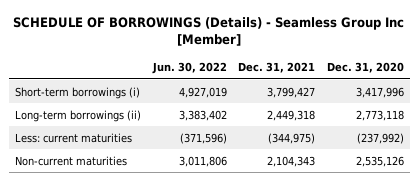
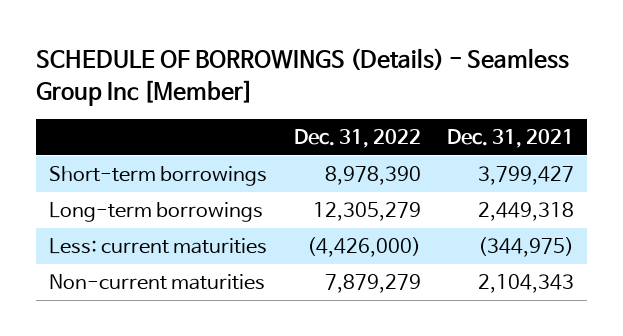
- | Jun. 30, 2022 | Dec. 31, 2021 | Dec. 31, 2020
+ | Dec. 31, 2022 | Dec. 31, 2021
- Short-term borrowings (i) | 4,927,019 | 3,799,427 | 3,417,996
- Long-term borrowings (ii) | 3,383,402 | 2,449,318 | 2,773,118
+ Short-term borrowings | 8,978,390 | 3,799,427
+ Long-term borrowings | 12,305,279 | 2,449,318

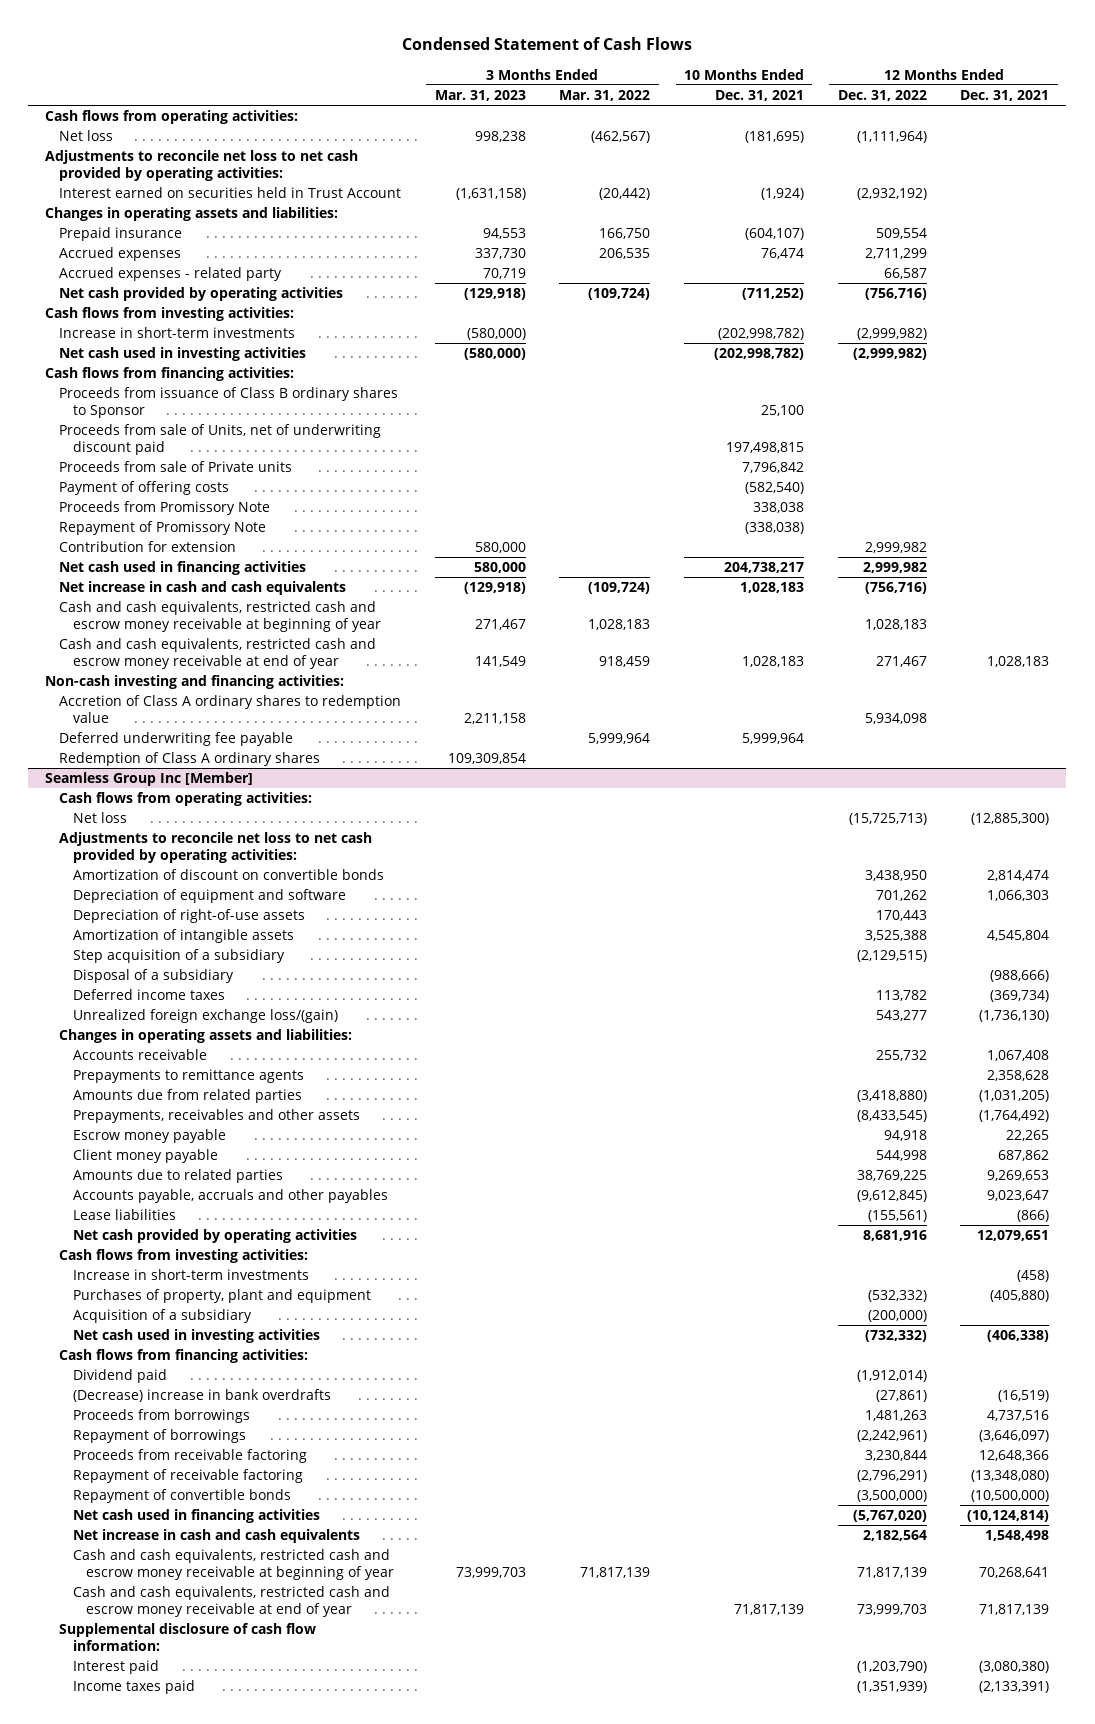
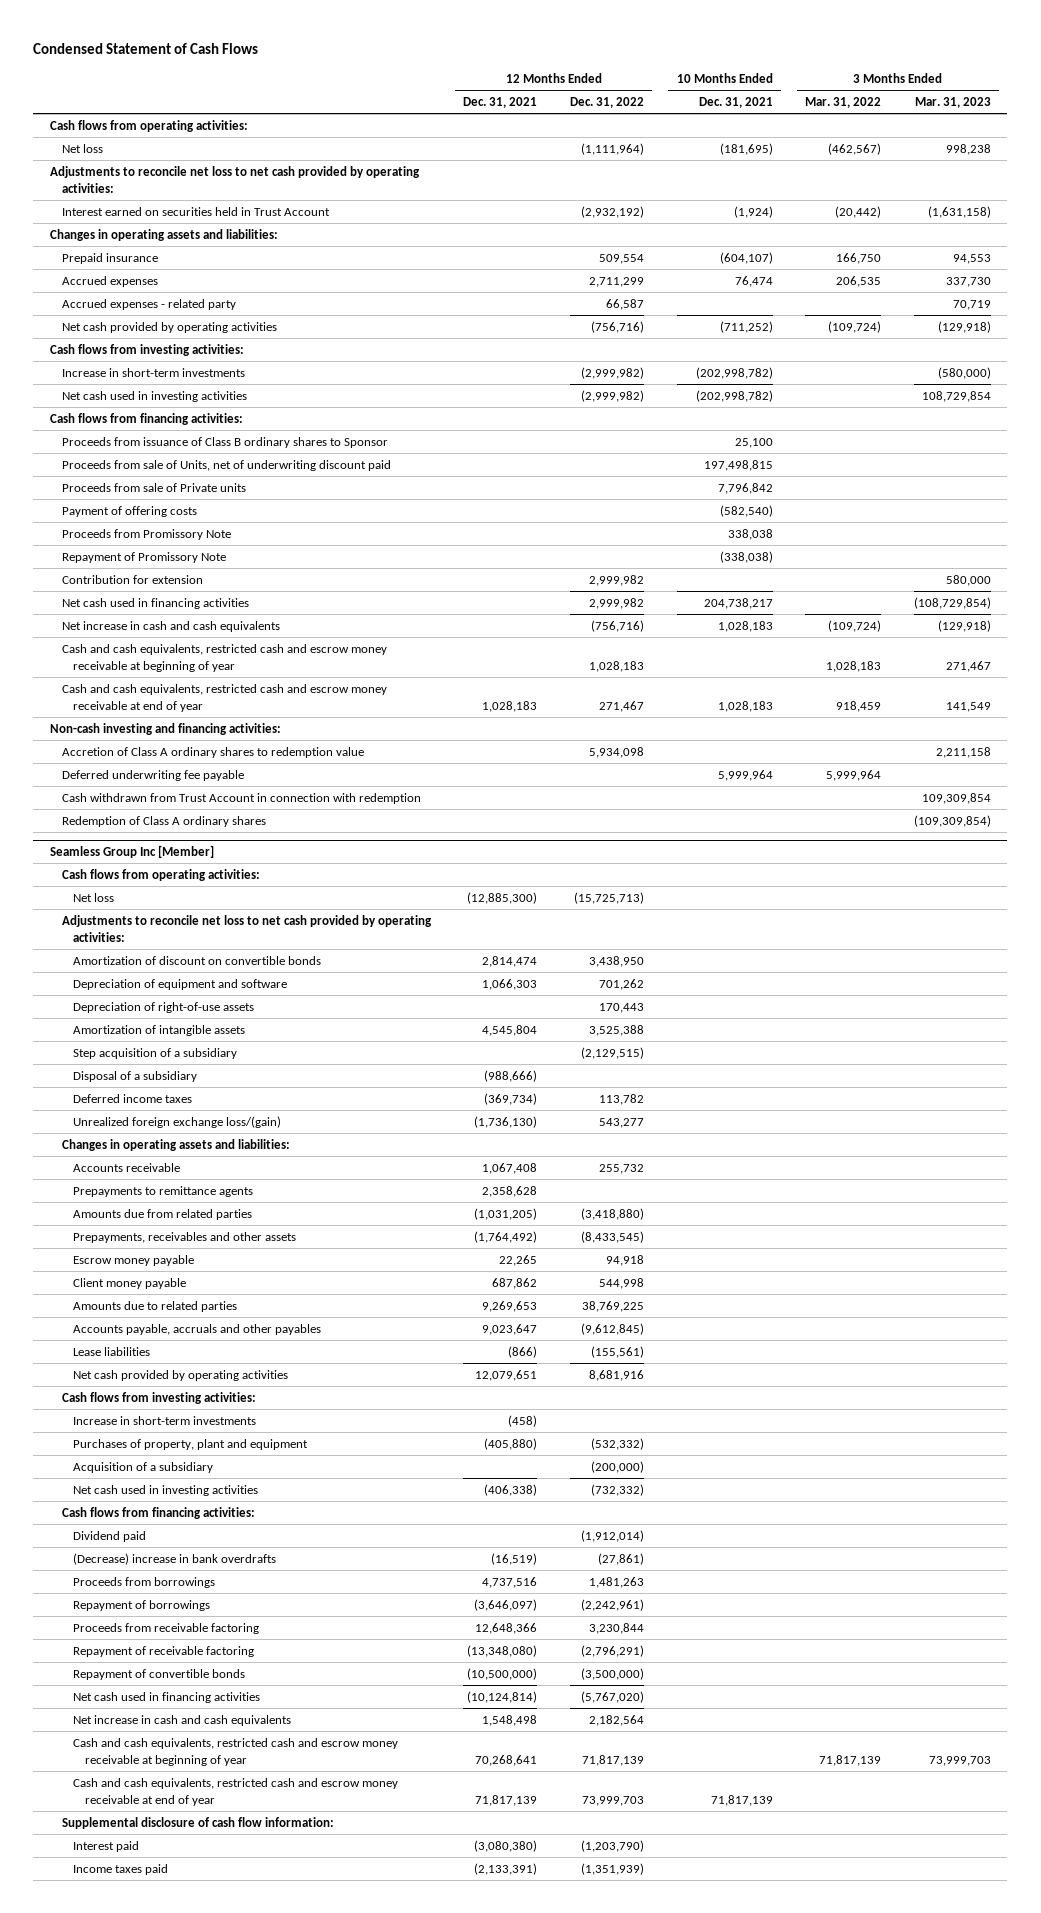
- | 3 Months Ended Mar. 31, 2023 | 3 Months Ended Mar. 31, 2022 | 10 Months Ended Dec. 31, 2021 | 12 Months Ended Dec. 31, 2022 | 12 Months Ended Dec. 31, 2021
+ | 12 Months Ended Dec. 31, 2021 | 12 Months Ended Dec. 31, 2022 | 10 Months Ended Dec. 31, 2021 | 3 Months Ended Mar. 31, 2022 | 3 Months Ended Mar. 31, 2023
- Net cash used in investing activities | (580,000) | | (202,998,782) | (2,999,982) |
+ Net cash used in investing activities | | (2,999,982) | (202,998,782) | | 108,729,854
- Net cash used in financing activities | 580,000 | | 204,738,217 | 2,999,982 |
+ Net cash used in financing activities | | 2,999,982 | 204,738,217 | | (108,729,854)
- Redemption of Class A ordinary shares | 109,309,854 | | | |
+ Cash withdrawn from Trust Account in connection with redemption | | | | | 109,309,854
+ Redemption of Class A ordinary shares | | | | | (109,309,854)

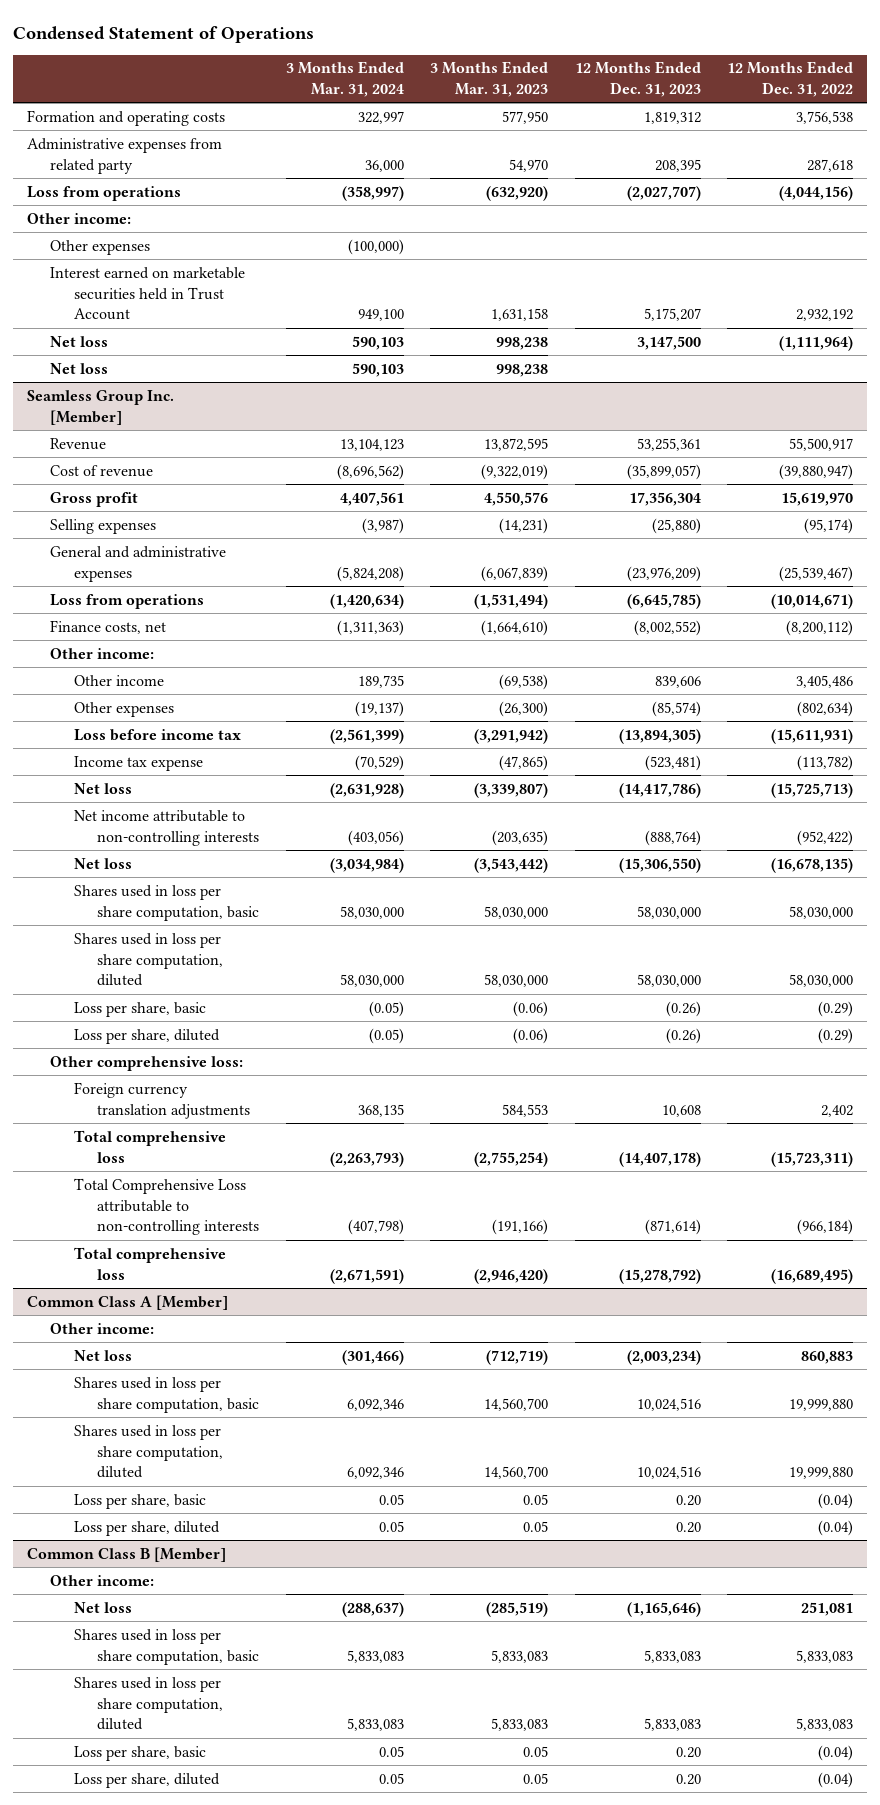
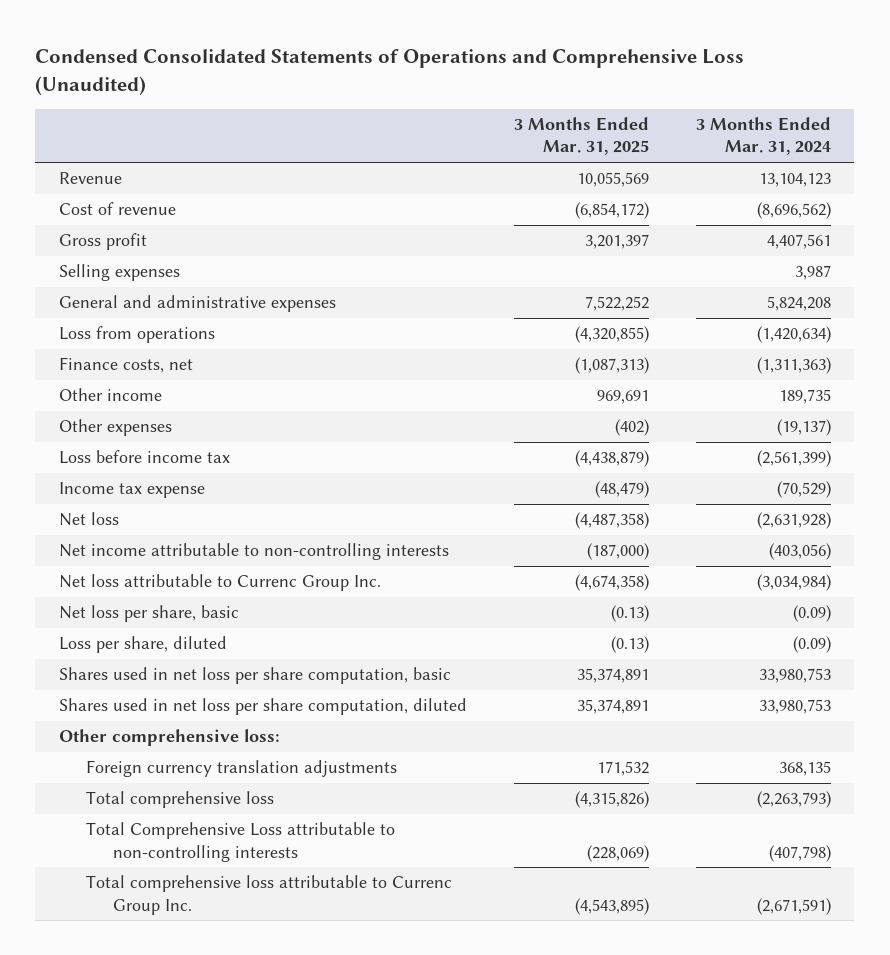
- Condensed Statement of Operations
+ Condensed Consolidated Statements of Operations and Comprehensive Loss (Unaudited)
- | 3 Months Ended Mar. 31, 2024 | 3 Months Ended Mar. 31, 2023 | 12 Months Ended Dec. 31, 2023 | 12 Months Ended Dec. 31, 2022
+ | 3 Months Ended Mar. 31, 2025 | 3 Months Ended Mar. 31, 2024
- Formation and operating costs | 322,997 | 577,950 | 1,819,312 | 3,756,538
- Administrative expenses from related party | 36,000 | 54,970 | 208,395 | 287,618
- Loss from operations | (358,997) | (632,920) | (2,027,707) | (4,044,156)
- Other income:
- Other expenses | (100,000) | | |
- Interest earned on marketable securities held in Trust Account | 949,100 | 1,631,158 | 5,175,207 | 2,932,192
- Net loss | 590,103 | 998,238 | 3,147,500 | (1,111,964)
- Net loss | 590,103 | 998,238 | |
- Seamless Group Inc. [Member]
- Selling expenses | (3,987) | (14,231) | (25,880) | (95,174)
- General and administrative expenses | (5,824,208) | (6,067,839) | (23,976,209) | (25,539,467)
+ Selling expenses | | 3,987
+ General and administrative expenses | 7,522,252 | 5,824,208
- Other income:
- Net loss | (3,034,984) | (3,543,442) | (15,306,550) | (16,678,135)
- Shares used in loss per share computation, basic | 58,030,000 | 58,030,000 | 58,030,000 | 58,030,000
- Shares used in loss per share computation, diluted | 58,030,000 | 58,030,000 | 58,030,000 | 58,030,000
- Loss per share, basic | (0.05) | (0.06) | (0.26) | (0.29)
- Loss per share, diluted | (0.05) | (0.06) | (0.26) | (0.29)
+ Net loss attributable to Currenc Group Inc. | (4,674,358) | (3,034,984)
+ Net loss per share, basic | (0.13) | (0.09)
+ Loss per share, diluted | (0.13) | (0.09)
+ Shares used in net loss per share computation, basic | 35,374,891 | 33,980,753
+ Shares used in net loss per share computation, diluted | 35,374,891 | 33,980,753
- Total comprehensive loss | (2,671,591) | (2,946,420) | (15,278,792) | (16,689,495)
- Common Class A [Member]
- Other income:
- Net loss | (301,466) | (712,719) | (2,003,234) | 860,883
- Shares used in loss per share computation, basic | 6,092,346 | 14,560,700 | 10,024,516 | 19,999,880
- Shares used in loss per share computation, diluted | 6,092,346 | 14,560,700 | 10,024,516 | 19,999,880
- Loss per share, basic | 0.05 | 0.05 | 0.20 | (0.04)
- Loss per share, diluted | 0.05 | 0.05 | 0.20 | (0.04)
- Common Class B [Member]
- Other income:
- Net loss | (288,637) | (285,519) | (1,165,646) | 251,081
- Shares used in loss per share computation, basic | 5,833,083 | 5,833,083 | 5,833,083 | 5,833,083
- Shares used in loss per share computation, diluted | 5,833,083 | 5,833,083 | 5,833,083 | 5,833,083
- Loss per share, basic | 0.05 | 0.05 | 0.20 | (0.04)
- Loss per share, diluted | 0.05 | 0.05 | 0.20 | (0.04)
+ Total comprehensive loss attributable to Currenc Group Inc. | (4,543,895) | (2,671,591)

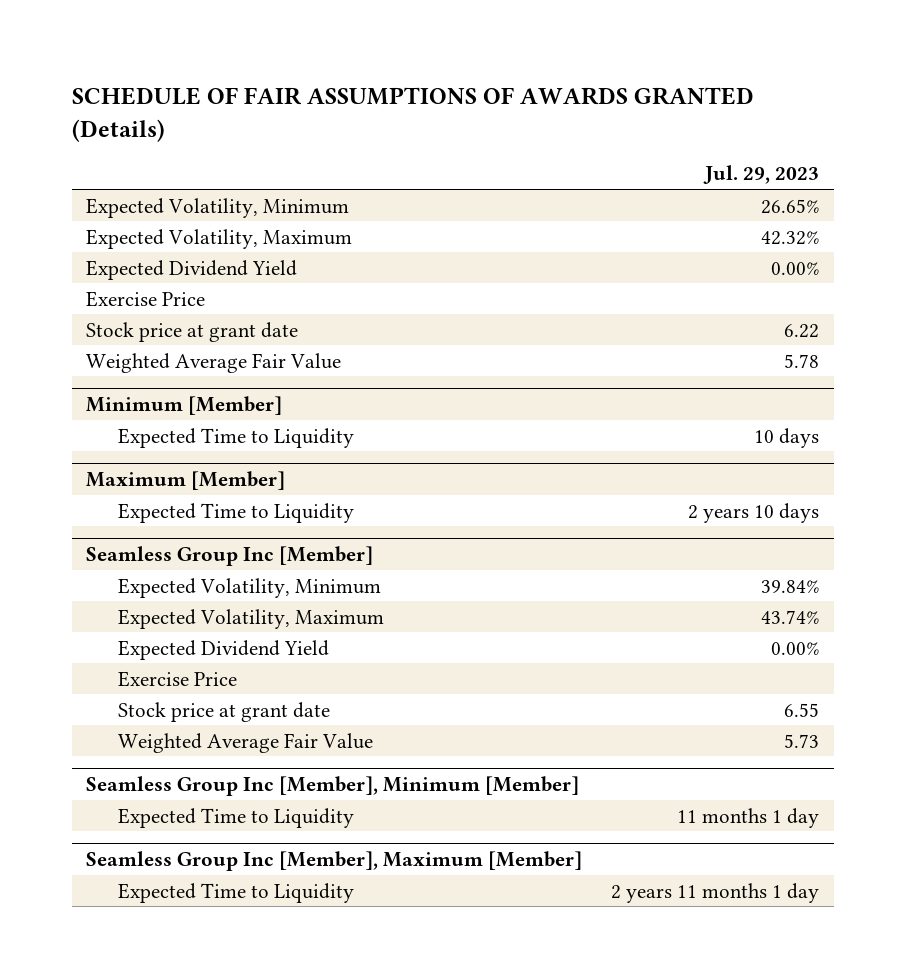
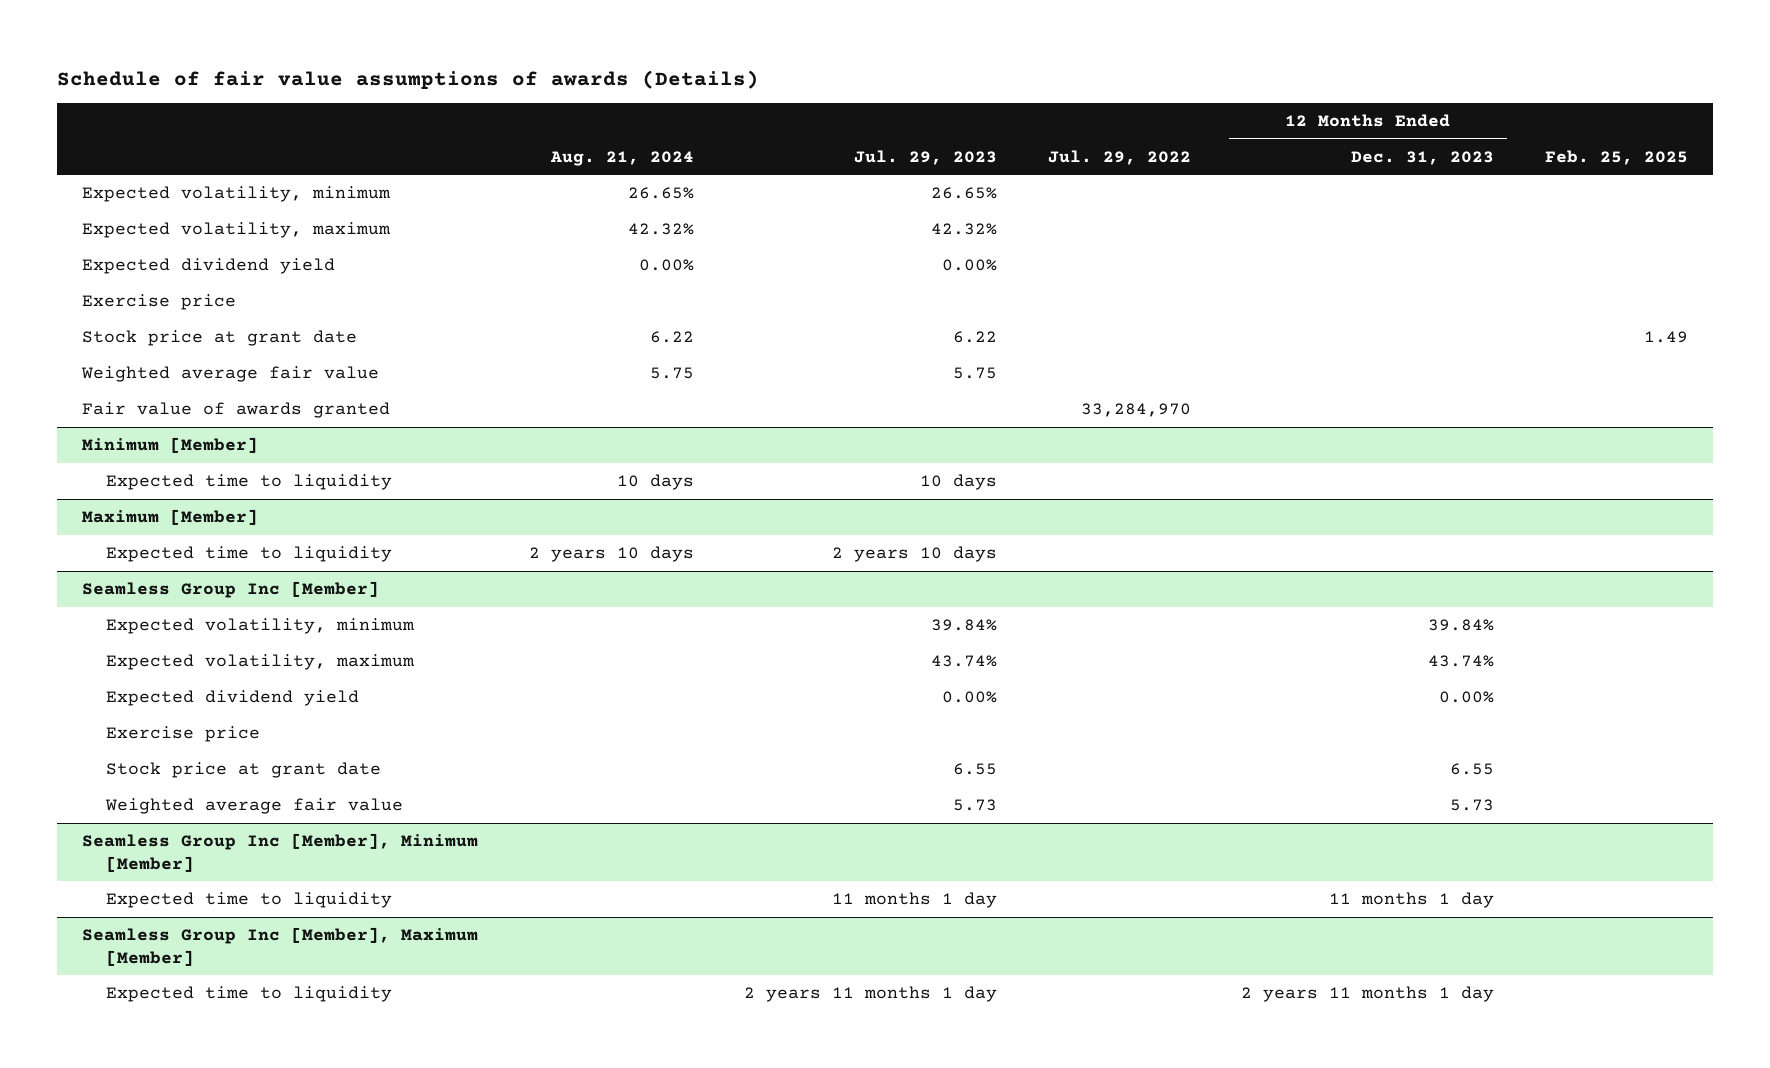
- SCHEDULE OF FAIR ASSUMPTIONS OF AWARDS GRANTED (Details)
+ Schedule of fair value assumptions of awards (Details)
- | Jul. 29, 2023
+ | Aug. 21, 2024 | Jul. 29, 2023 | Jul. 29, 2022 | 12 Months Ended Dec. 31, 2023 | Feb. 25, 2025
- Expected Volatility, Minimum | 26.65%
- Expected Volatility, Maximum | 42.32%
- Expected Dividend Yield | 0.00%
- Exercise Price
+ Expected volatility, minimum | 26.65% | 26.65% | | |
+ Expected volatility, maximum | 42.32% | 42.32% | | |
+ Expected dividend yield | 0.00% | 0.00% | | |
+ Exercise price
- Weighted Average Fair Value | 5.78
+ Weighted average fair value | 5.75 | 5.75 | | |
+ Fair value of awards granted | | | 33,284,970 | |
@ Minimum [Member]
- Expected Time to Liquidity | 10 days
+ Expected time to liquidity | 10 days | 10 days | | |
@ Maximum [Member]
- Expected Time to Liquidity | 2 years 10 days
+ Expected time to liquidity | 2 years 10 days | 2 years 10 days | | |
@ Seamless Group Inc [Member]
- Expected Volatility, Minimum | 39.84%
- Expected Volatility, Maximum | 43.74%
- Expected Dividend Yield | 0.00%
- Exercise Price
+ Expected volatility, minimum | | 39.84% | | 39.84% |
+ Expected volatility, maximum | | 43.74% | | 43.74% |
+ Expected dividend yield | | 0.00% | | 0.00% |
+ Exercise price
- Weighted Average Fair Value | 5.73
+ Weighted average fair value | | 5.73 | | 5.73 |
@ Seamless Group Inc [Member], Minimum [Member]
- Expected Time to Liquidity | 11 months 1 day
+ Expected time to liquidity | | 11 months 1 day | | 11 months 1 day |
@ Seamless Group Inc [Member], Maximum [Member]
- Expected Time to Liquidity | 2 years 11 months 1 day
+ Expected time to liquidity | | 2 years 11 months 1 day | | 2 years 11 months 1 day |

